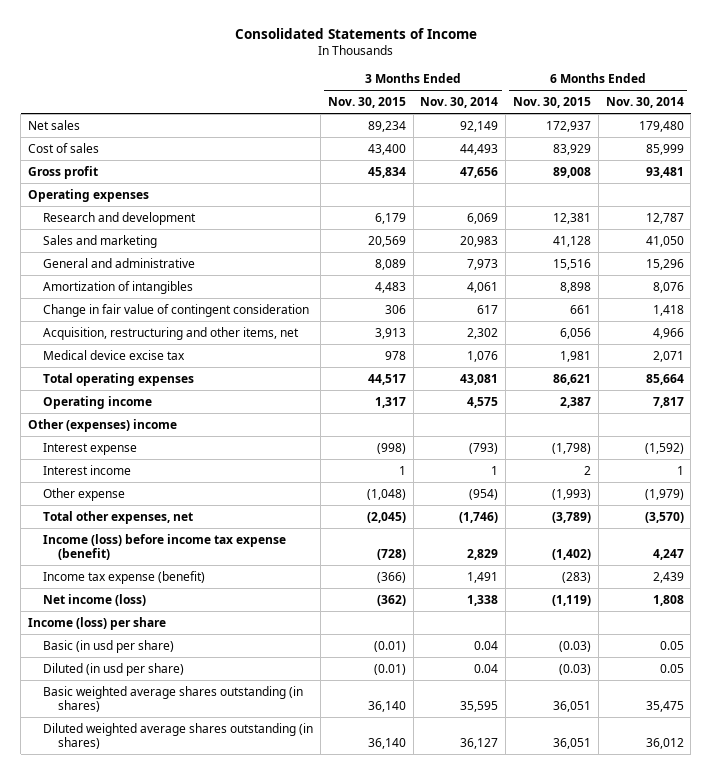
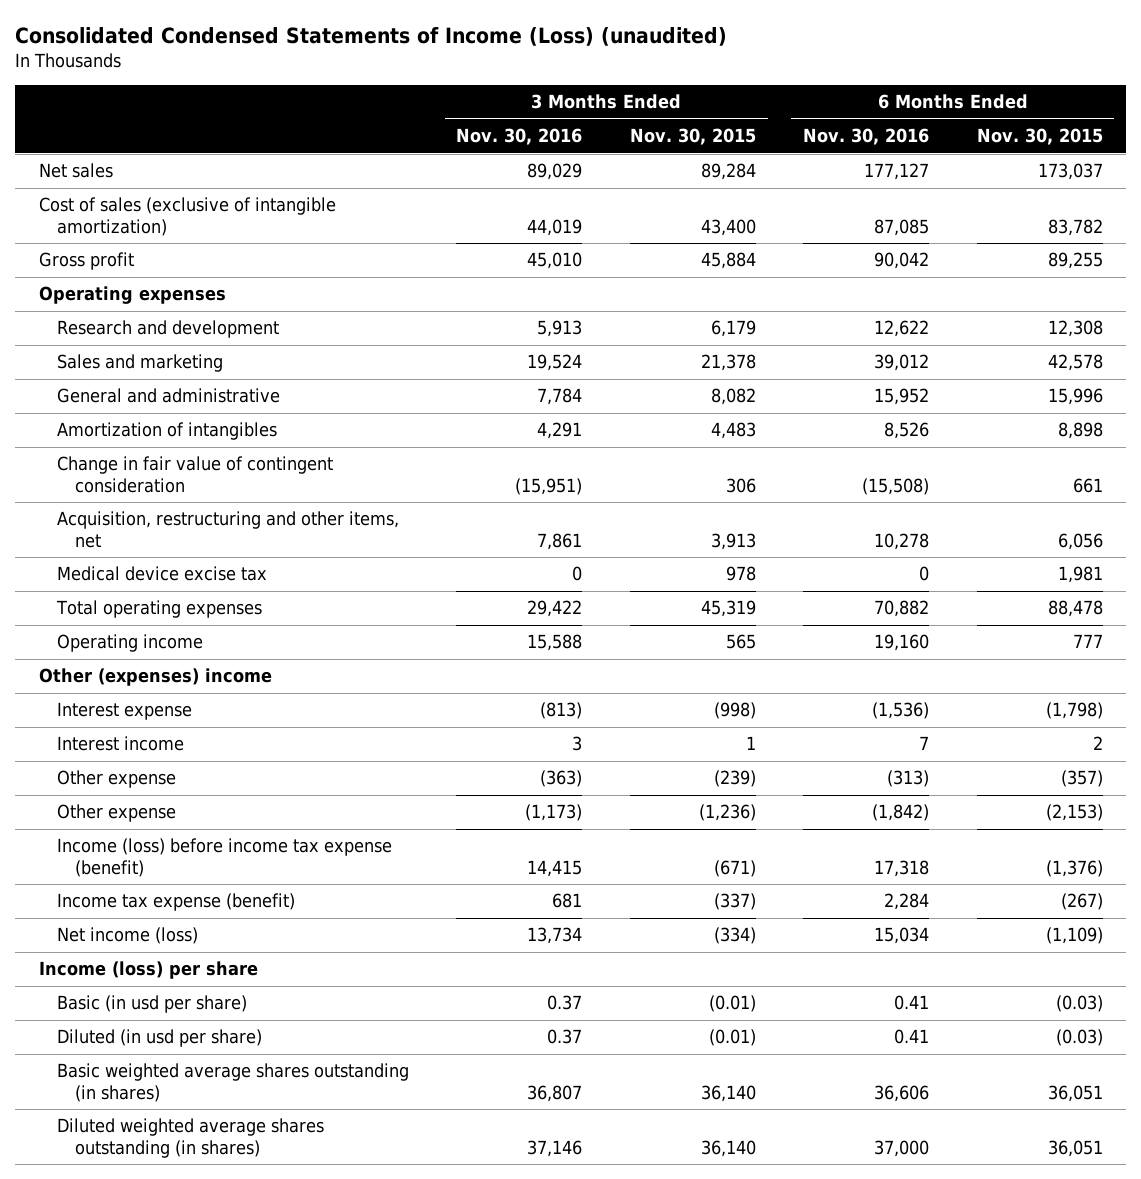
- Consolidated Statements of Income
+ Consolidated Condensed Statements of Income (Loss) (unaudited)
- | 3 Months Ended Nov. 30, 2015 | 3 Months Ended Nov. 30, 2014 | 6 Months Ended Nov. 30, 2015 | 6 Months Ended Nov. 30, 2014
+ | 3 Months Ended Nov. 30, 2016 | 3 Months Ended Nov. 30, 2015 | 6 Months Ended Nov. 30, 2016 | 6 Months Ended Nov. 30, 2015
- Net sales | 89,234 | 92,149 | 172,937 | 179,480
- Cost of sales | 43,400 | 44,493 | 83,929 | 85,999
- Gross profit | 45,834 | 47,656 | 89,008 | 93,481
+ Net sales | 89,029 | 89,284 | 177,127 | 173,037
+ Cost of sales (exclusive of intangible amortization) | 44,019 | 43,400 | 87,085 | 83,782
+ Gross profit | 45,010 | 45,884 | 90,042 | 89,255
- Research and development | 6,179 | 6,069 | 12,381 | 12,787
- Sales and marketing | 20,569 | 20,983 | 41,128 | 41,050
- General and administrative | 8,089 | 7,973 | 15,516 | 15,296
+ Research and development | 5,913 | 6,179 | 12,622 | 12,308
+ Sales and marketing | 19,524 | 21,378 | 39,012 | 42,578
+ General and administrative | 7,784 | 8,082 | 15,952 | 15,996
- Total operating expenses | 44,517 | 43,081 | 86,621 | 85,664
- Operating income | 1,317 | 4,575 | 2,387 | 7,817
+ Total operating expenses | 29,422 | 45,319 | 70,882 | 88,478
+ Operating income | 15,588 | 565 | 19,160 | 777
- Other expense | (1,048) | (954) | (1,993) | (1,979)
- Total other expenses, net | (2,045) | (1,746) | (3,789) | (3,570)
- Income (loss) before income tax expense (benefit) | (728) | 2,829 | (1,402) | 4,247
- Income tax expense (benefit) | (366) | 1,491 | (283) | 2,439
- Net income (loss) | (362) | 1,338 | (1,119) | 1,808
+ Other expense | (363) | (239) | (313) | (357)
+ Other expense | (1,173) | (1,236) | (1,842) | (2,153)
+ Income (loss) before income tax expense (benefit) | 14,415 | (671) | 17,318 | (1,376)
+ Income tax expense (benefit) | 681 | (337) | 2,284 | (267)
+ Net income (loss) | 13,734 | (334) | 15,034 | (1,109)

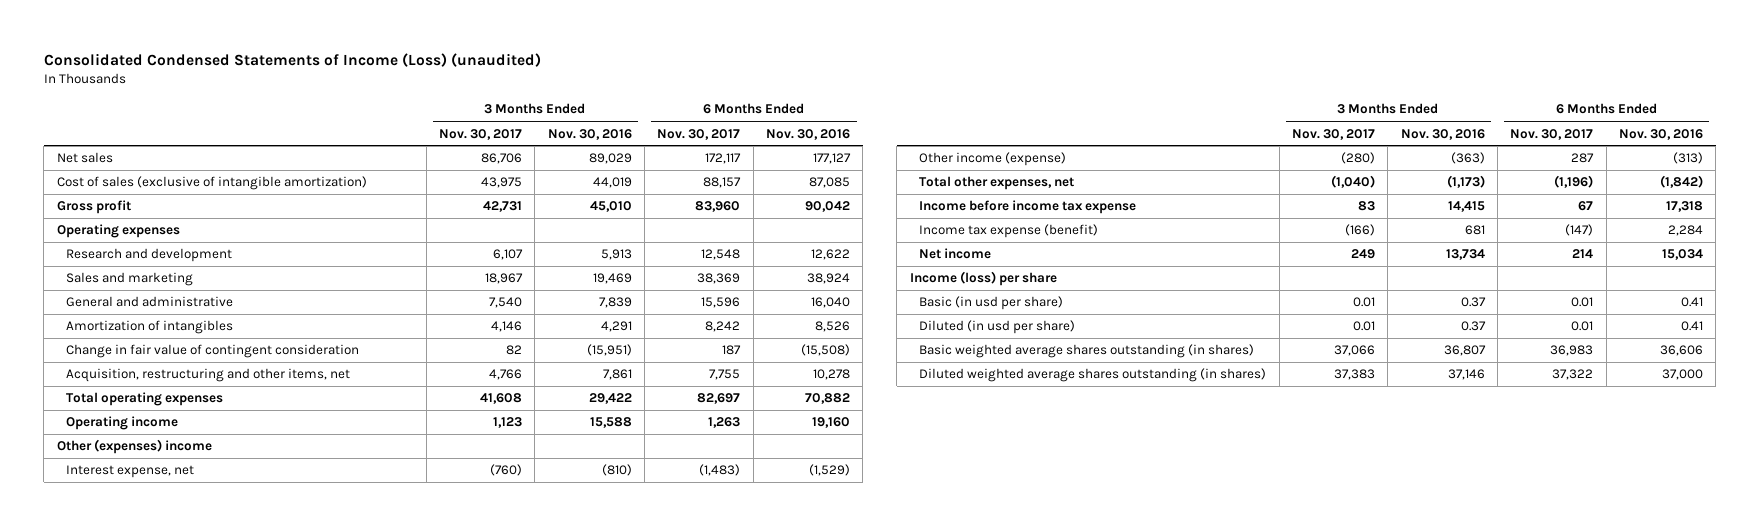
- | 3 Months Ended Nov. 30, 2016 | 3 Months Ended Nov. 30, 2015 | 6 Months Ended Nov. 30, 2016 | 6 Months Ended Nov. 30, 2015
+ | 3 Months Ended Nov. 30, 2017 | 3 Months Ended Nov. 30, 2016 | 6 Months Ended Nov. 30, 2017 | 6 Months Ended Nov. 30, 2016
- Sales and marketing | 19,524 | 21,378 | 39,012 | 42,578
- General and administrative | 7,784 | 8,082 | 15,952 | 15,996
+ Sales and marketing | 18,967 | 19,469 | 38,369 | 38,924
+ General and administrative | 7,540 | 7,839 | 15,596 | 16,040
- Medical device excise tax | 0 | 978 | 0 | 1,981
- Interest expense | (813) | (998) | (1,536) | (1,798)
- Interest income | 3 | 1 | 7 | 2
- Other expense | (363) | (239) | (313) | (357)
- Other expense | (1,173) | (1,236) | (1,842) | (2,153)
- Income (loss) before income tax expense (benefit) | 14,415 | (671) | 17,318 | (1,376)
+ Interest expense, net | (760) | (810) | (1,483) | (1,529)
+ Other income (expense) | (280) | (363) | 287 | (313)
+ Total other expenses, net | (1,040) | (1,173) | (1,196) | (1,842)
+ Income before income tax expense | 83 | 14,415 | 67 | 17,318
- Net income (loss) | 13,734 | (334) | 15,034 | (1,109)
+ Net income | 249 | 13,734 | 214 | 15,034

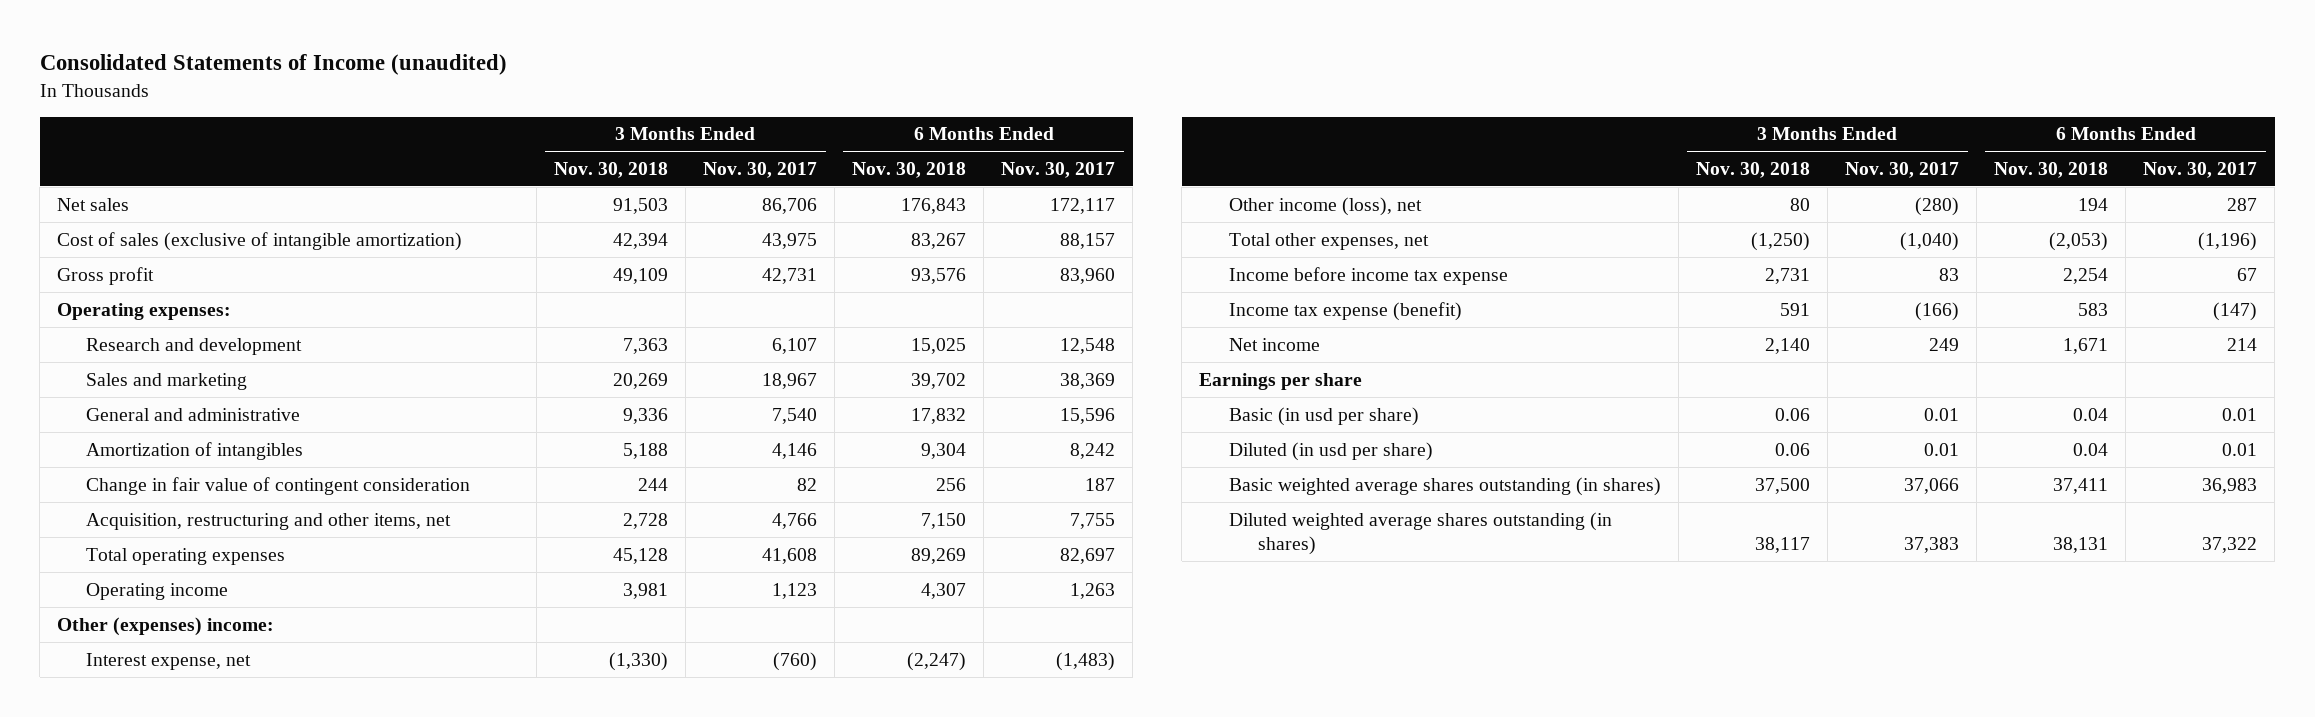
- Consolidated Condensed Statements of Income (Loss) (unaudited)
+ Consolidated Statements of Income (unaudited)
- | 3 Months Ended Nov. 30, 2017 | 3 Months Ended Nov. 30, 2016 | 6 Months Ended Nov. 30, 2017 | 6 Months Ended Nov. 30, 2016
+ | 3 Months Ended Nov. 30, 2018 | 3 Months Ended Nov. 30, 2017 | 6 Months Ended Nov. 30, 2018 | 6 Months Ended Nov. 30, 2017
- Operating expenses
+ Operating expenses:
- Other (expenses) income
+ Other (expenses) income:
- Other income (expense) | (280) | (363) | 287 | (313)
+ Other income (loss), net | 80 | (280) | 194 | 287
- Income (loss) per share
+ Earnings per share

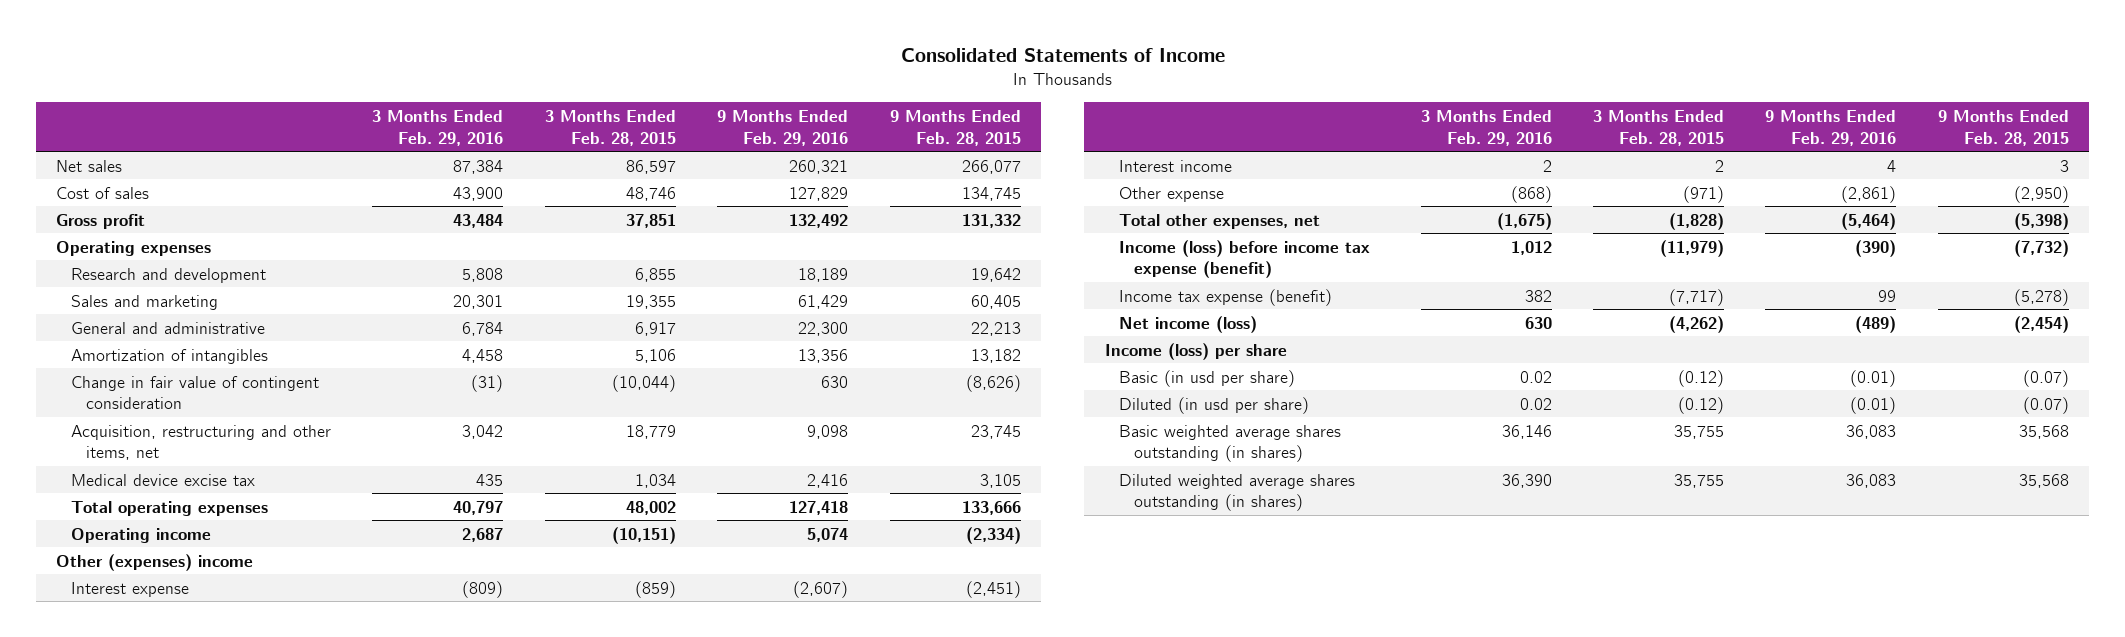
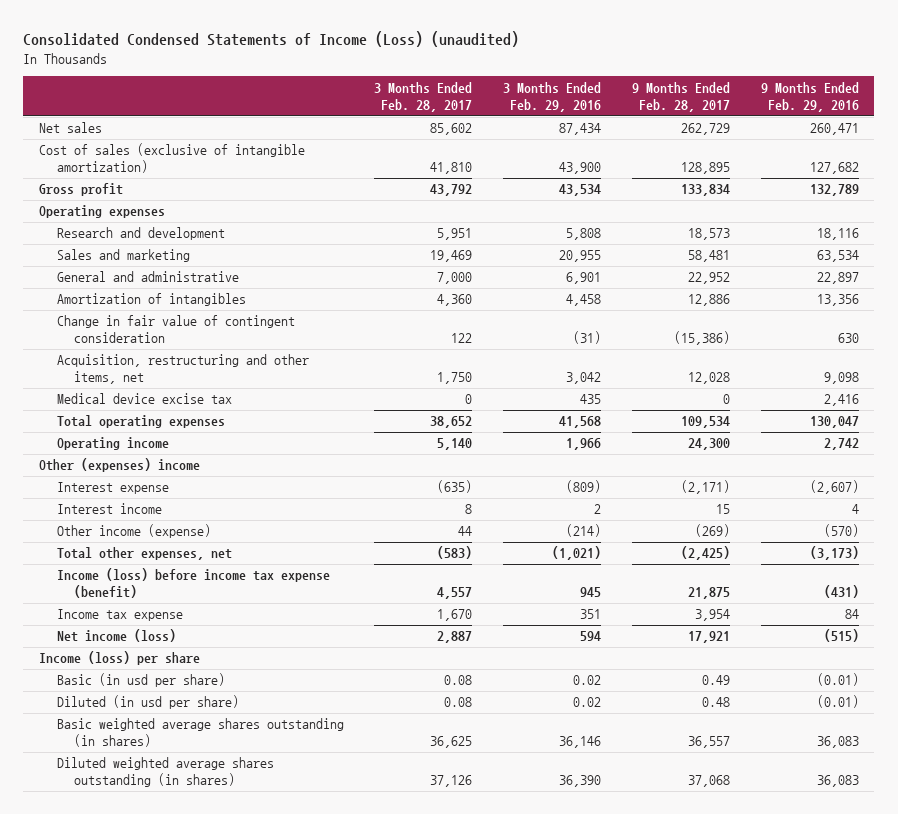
- Consolidated Statements of Income
+ Consolidated Condensed Statements of Income (Loss) (unaudited)
- | 3 Months Ended Feb. 29, 2016 | 3 Months Ended Feb. 28, 2015 | 9 Months Ended Feb. 29, 2016 | 9 Months Ended Feb. 28, 2015
+ | 3 Months Ended Feb. 28, 2017 | 3 Months Ended Feb. 29, 2016 | 9 Months Ended Feb. 28, 2017 | 9 Months Ended Feb. 29, 2016
- Net sales | 87,384 | 86,597 | 260,321 | 266,077
- Cost of sales | 43,900 | 48,746 | 127,829 | 134,745
- Gross profit | 43,484 | 37,851 | 132,492 | 131,332
+ Net sales | 85,602 | 87,434 | 262,729 | 260,471
+ Cost of sales (exclusive of intangible amortization) | 41,810 | 43,900 | 128,895 | 127,682
+ Gross profit | 43,792 | 43,534 | 133,834 | 132,789
- Research and development | 5,808 | 6,855 | 18,189 | 19,642
- Sales and marketing | 20,301 | 19,355 | 61,429 | 60,405
- General and administrative | 6,784 | 6,917 | 22,300 | 22,213
+ Research and development | 5,951 | 5,808 | 18,573 | 18,116
+ Sales and marketing | 19,469 | 20,955 | 58,481 | 63,534
+ General and administrative | 7,000 | 6,901 | 22,952 | 22,897
- Total operating expenses | 40,797 | 48,002 | 127,418 | 133,666
- Operating income | 2,687 | (10,151) | 5,074 | (2,334)
+ Total operating expenses | 38,652 | 41,568 | 109,534 | 130,047
+ Operating income | 5,140 | 1,966 | 24,300 | 2,742
- Other expense | (868) | (971) | (2,861) | (2,950)
- Total other expenses, net | (1,675) | (1,828) | (5,464) | (5,398)
- Income (loss) before income tax expense (benefit) | 1,012 | (11,979) | (390) | (7,732)
- Income tax expense (benefit) | 382 | (7,717) | 99 | (5,278)
- Net income (loss) | 630 | (4,262) | (489) | (2,454)
+ Other income (expense) | 44 | (214) | (269) | (570)
+ Total other expenses, net | (583) | (1,021) | (2,425) | (3,173)
+ Income (loss) before income tax expense (benefit) | 4,557 | 945 | 21,875 | (431)
+ Income tax expense | 1,670 | 351 | 3,954 | 84
+ Net income (loss) | 2,887 | 594 | 17,921 | (515)

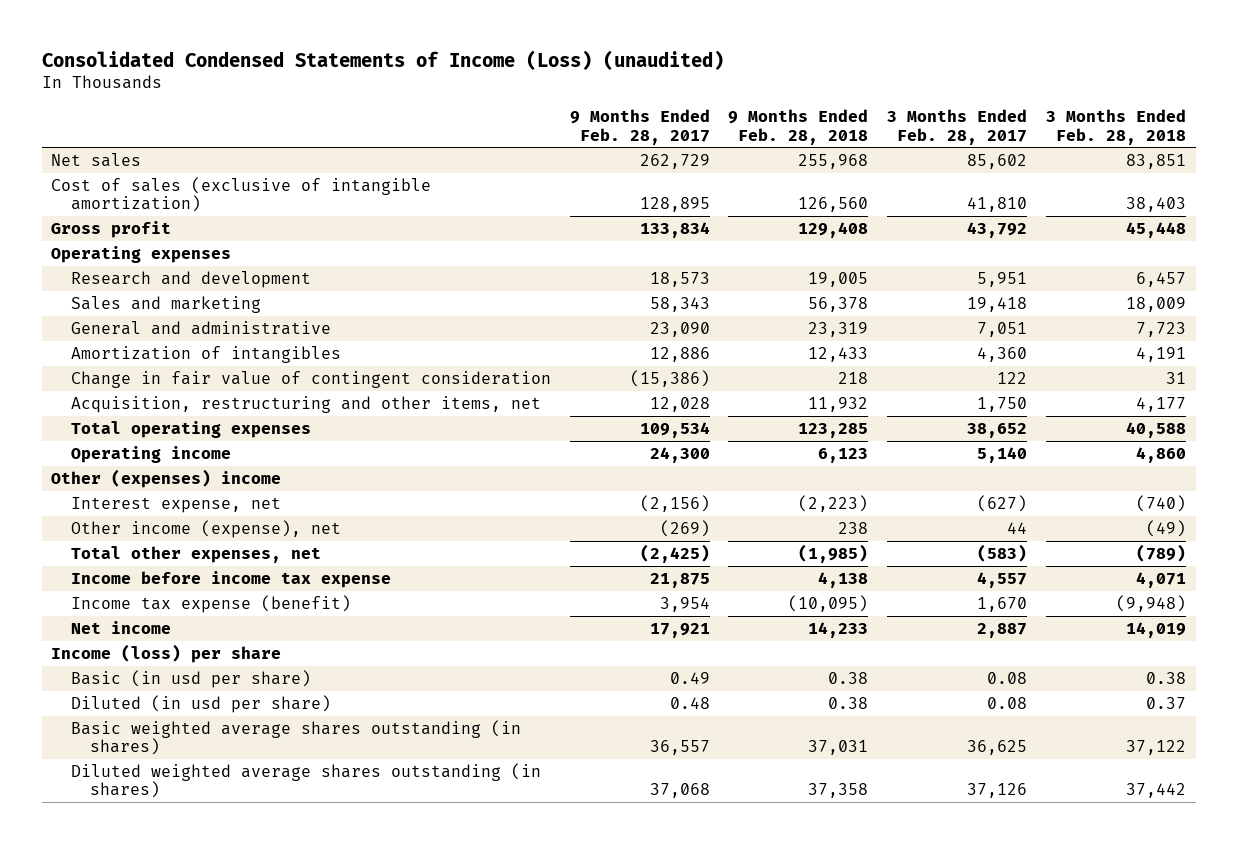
- | 3 Months Ended Feb. 28, 2017 | 3 Months Ended Feb. 29, 2016 | 9 Months Ended Feb. 28, 2017 | 9 Months Ended Feb. 29, 2016
+ | 9 Months Ended Feb. 28, 2017 | 9 Months Ended Feb. 28, 2018 | 3 Months Ended Feb. 28, 2017 | 3 Months Ended Feb. 28, 2018
- Sales and marketing | 19,469 | 20,955 | 58,481 | 63,534
- General and administrative | 7,000 | 6,901 | 22,952 | 22,897
+ Sales and marketing | 58,343 | 56,378 | 19,418 | 18,009
+ General and administrative | 23,090 | 23,319 | 7,051 | 7,723
- Medical device excise tax | 0 | 435 | 0 | 2,416
- Interest expense | (635) | (809) | (2,171) | (2,607)
- Interest income | 8 | 2 | 15 | 4
- Other income (expense) | 44 | (214) | (269) | (570)
+ Interest expense, net | (2,156) | (2,223) | (627) | (740)
+ Other income (expense), net | (269) | 238 | 44 | (49)
- Income (loss) before income tax expense (benefit) | 4,557 | 945 | 21,875 | (431)
- Income tax expense | 1,670 | 351 | 3,954 | 84
- Net income (loss) | 2,887 | 594 | 17,921 | (515)
+ Income before income tax expense | 21,875 | 4,138 | 4,557 | 4,071
+ Income tax expense (benefit) | 3,954 | (10,095) | 1,670 | (9,948)
+ Net income | 17,921 | 14,233 | 2,887 | 14,019

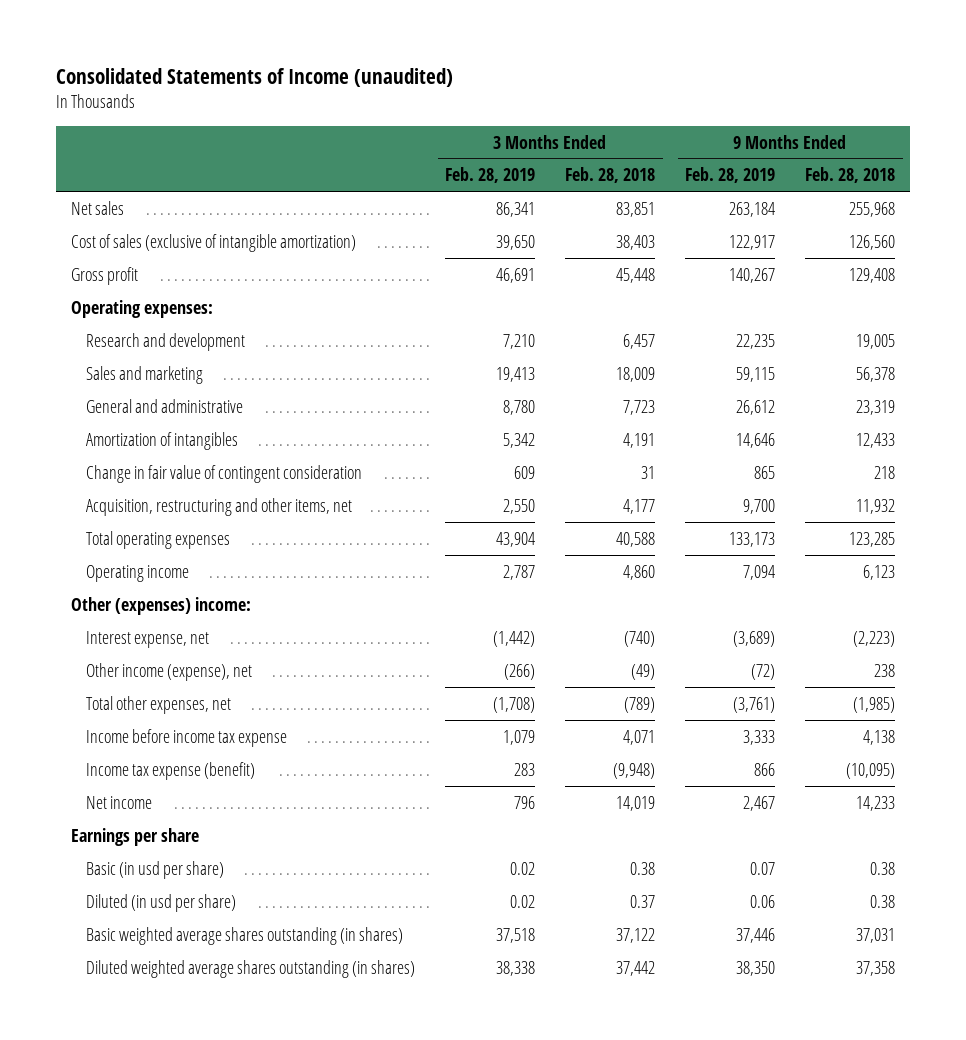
- Consolidated Condensed Statements of Income (Loss) (unaudited)
+ Consolidated Statements of Income (unaudited)
- | 9 Months Ended Feb. 28, 2017 | 9 Months Ended Feb. 28, 2018 | 3 Months Ended Feb. 28, 2017 | 3 Months Ended Feb. 28, 2018
+ | 3 Months Ended Feb. 28, 2019 | 3 Months Ended Feb. 28, 2018 | 9 Months Ended Feb. 28, 2019 | 9 Months Ended Feb. 28, 2018
- Operating expenses
+ Operating expenses:
- Other (expenses) income
+ Other (expenses) income:
- Income (loss) per share
+ Earnings per share

